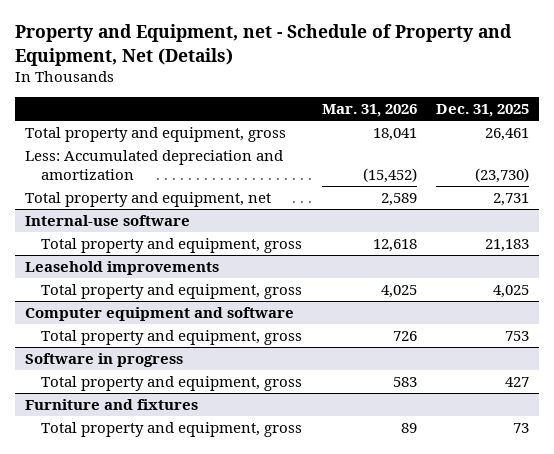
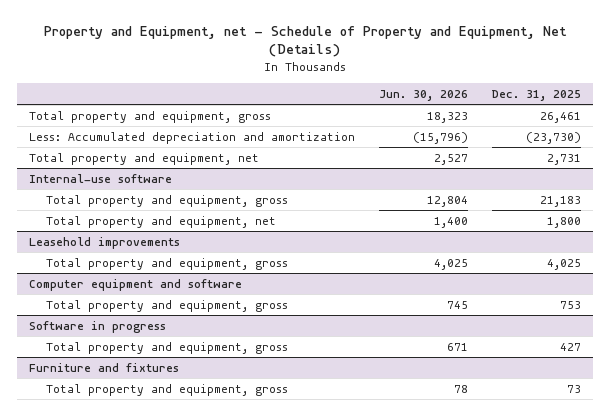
- | Mar. 31, 2026 | Dec. 31, 2025
+ | Jun. 30, 2026 | Dec. 31, 2025
@ Internal-use software
+ Total property and equipment, net | 1,400 | 1,800

